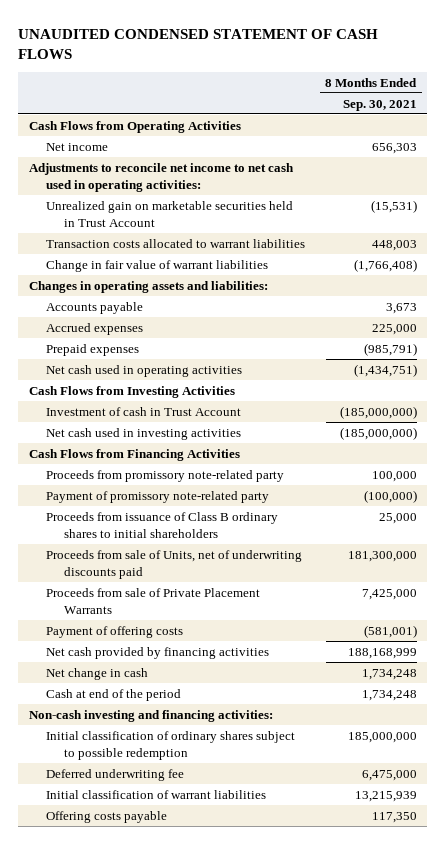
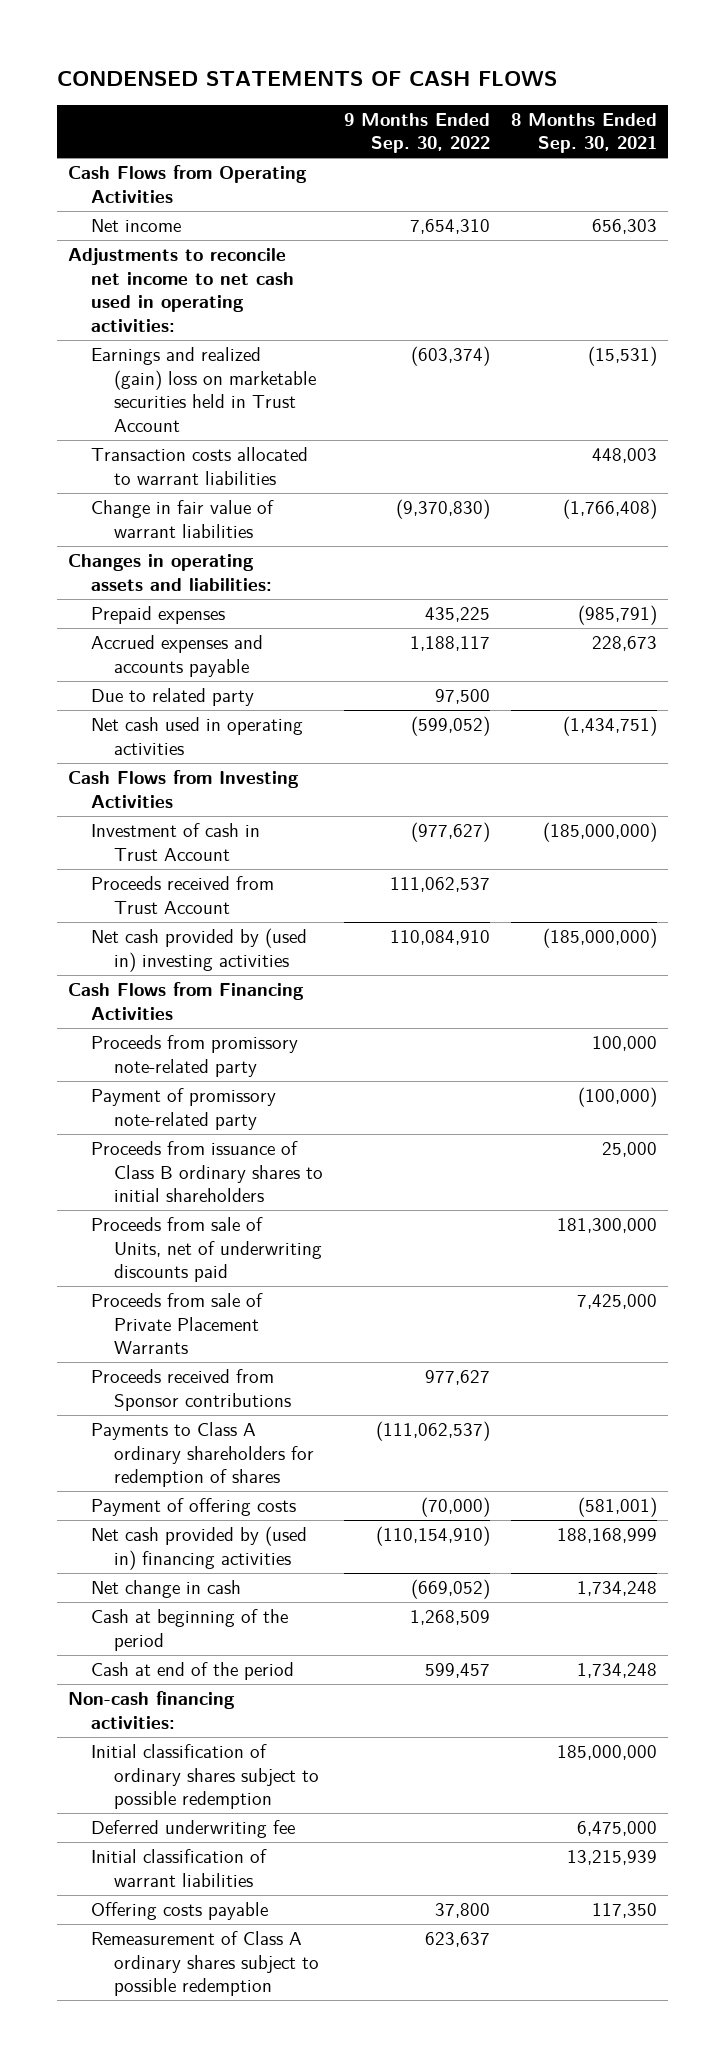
- UNAUDITED CONDENSED STATEMENT OF CASH FLOWS
+ CONDENSED STATEMENTS OF CASH FLOWS
- | 8 Months Ended Sep. 30, 2021
+ | 9 Months Ended Sep. 30, 2022 | 8 Months Ended Sep. 30, 2021
- Unrealized gain on marketable securities held in Trust Account | (15,531)
+ Earnings and realized (gain) loss on marketable securities held in Trust Account | (603,374) | (15,531)
- Accounts payable | 3,673
- Accrued expenses | 225,000
+ Accrued expenses and accounts payable | 1,188,117 | 228,673
+ Due to related party | 97,500 |
- Net cash used in investing activities | (185,000,000)
+ Proceeds received from Trust Account | 111,062,537 |
+ Net cash provided by (used in) investing activities | 110,084,910 | (185,000,000)
+ Proceeds received from Sponsor contributions | 977,627 |
+ Payments to Class A ordinary shareholders for redemption of shares | (111,062,537) |
- Net cash provided by financing activities | 188,168,999
+ Net cash provided by (used in) financing activities | (110,154,910) | 188,168,999
+ Cash at beginning of the period | 1,268,509 |
- Non-cash investing and financing activities:
+ Non-cash financing activities:
+ Remeasurement of Class A ordinary shares subject to possible redemption | 623,637 |

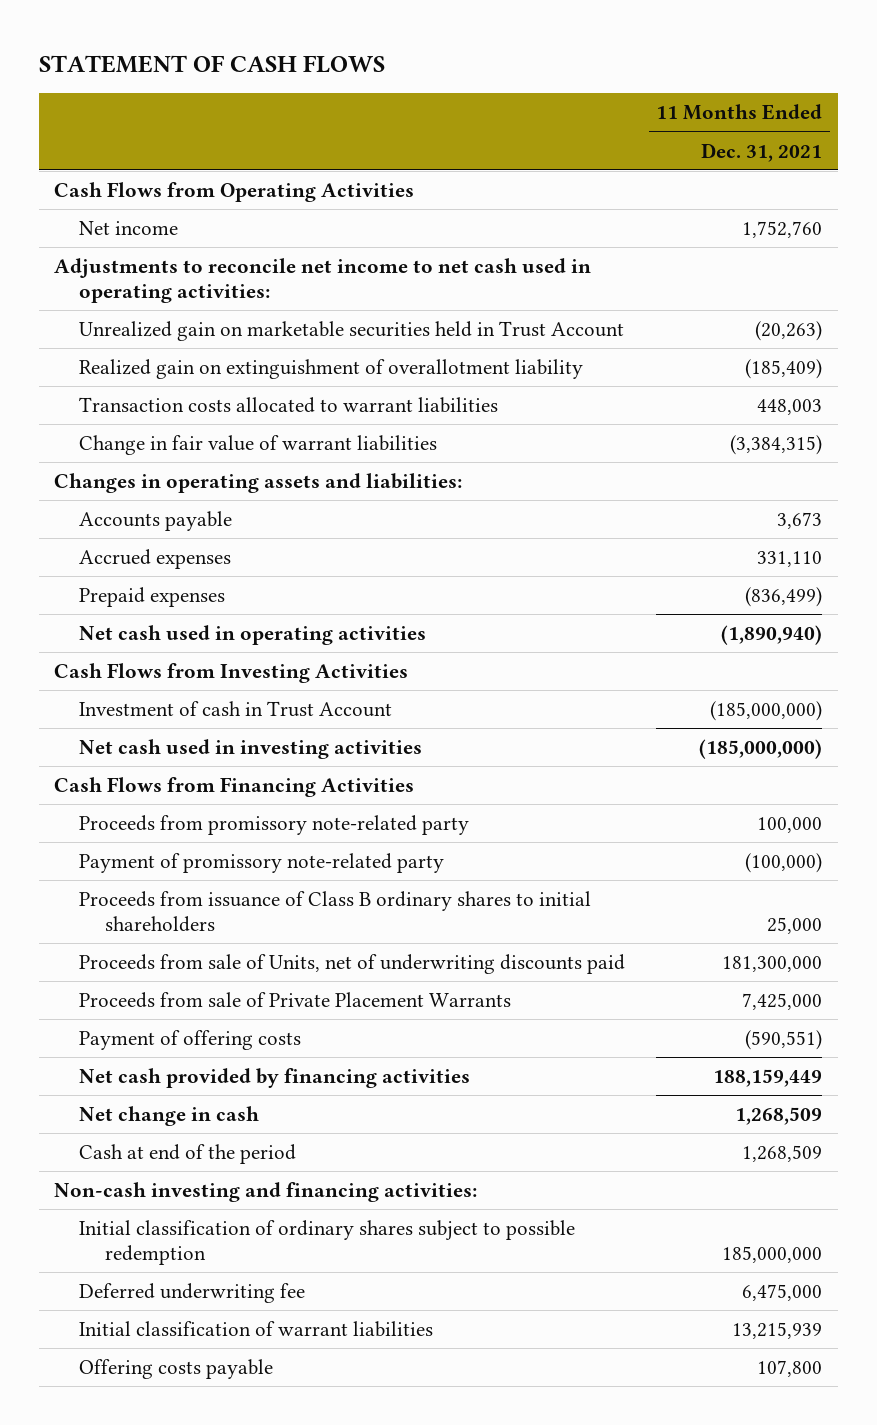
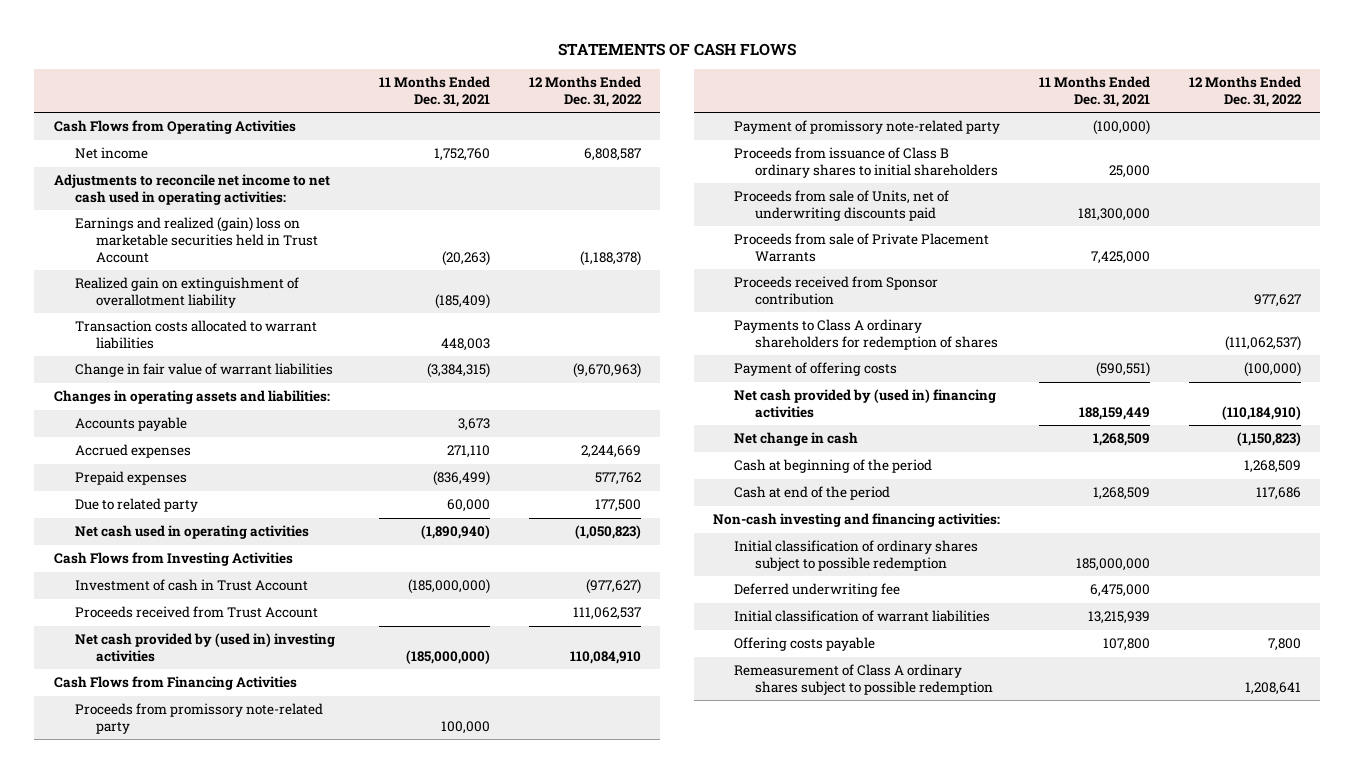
- STATEMENT OF CASH FLOWS
+ STATEMENTS OF CASH FLOWS
- | 11 Months Ended Dec. 31, 2021
+ | 11 Months Ended Dec. 31, 2021 | 12 Months Ended Dec. 31, 2022
- Unrealized gain on marketable securities held in Trust Account | (20,263)
+ Earnings and realized (gain) loss on marketable securities held in Trust Account | (20,263) | (1,188,378)
- Accrued expenses | 331,110
+ Accrued expenses | 271,110 | 2,244,669
+ Due to related party | 60,000 | 177,500
- Net cash used in investing activities | (185,000,000)
+ Proceeds received from Trust Account | | 111,062,537
+ Net cash provided by (used in) investing activities | (185,000,000) | 110,084,910
+ Proceeds received from Sponsor contribution | | 977,627
+ Payments to Class A ordinary shareholders for redemption of shares | | (111,062,537)
- Net cash provided by financing activities | 188,159,449
+ Net cash provided by (used in) financing activities | 188,159,449 | (110,184,910)
+ Cash at beginning of the period | | 1,268,509
+ Remeasurement of Class A ordinary shares subject to possible redemption | | 1,208,641

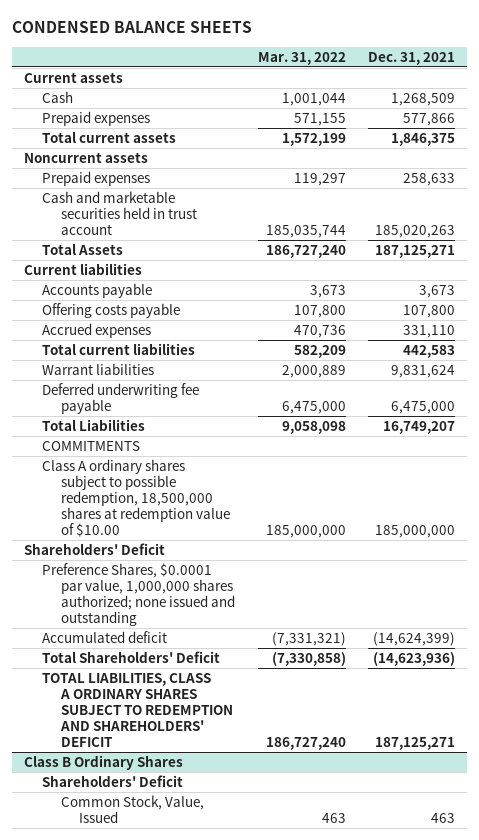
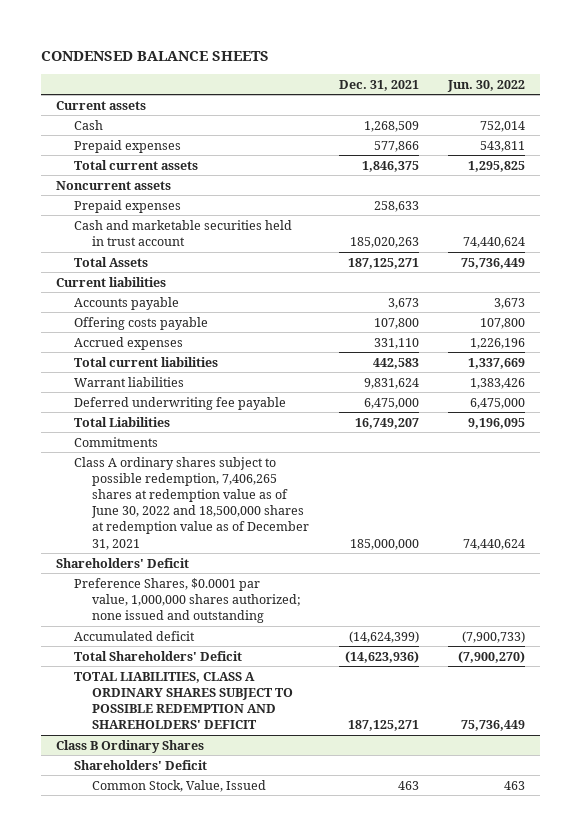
- | Mar. 31, 2022 | Dec. 31, 2021
+ | Dec. 31, 2021 | Jun. 30, 2022
- COMMITMENTS
- Class A ordinary shares subject to possible redemption, 18,500,000 shares at redemption value of $10.00 | 185,000,000 | 185,000,000
+ Commitments
+ Class A ordinary shares subject to possible redemption, 7,406,265 shares at redemption value as of June 30, 2022 and 18,500,000 shares at redemption value as of December 31, 2021 | 185,000,000 | 74,440,624
- TOTAL LIABILITIES, CLASS A ORDINARY SHARES SUBJECT TO REDEMPTION AND SHAREHOLDERS' DEFICIT | 186,727,240 | 187,125,271
+ TOTAL LIABILITIES, CLASS A ORDINARY SHARES SUBJECT TO POSSIBLE REDEMPTION AND SHAREHOLDERS' DEFICIT | 187,125,271 | 75,736,449

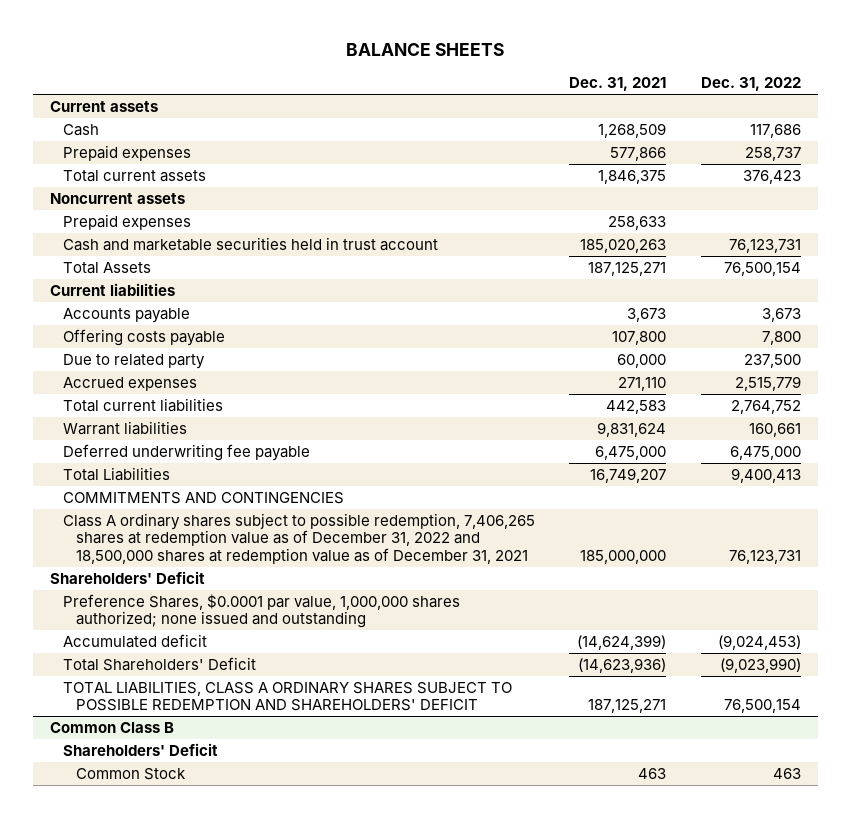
- CONDENSED BALANCE SHEETS
+ BALANCE SHEETS
- | Dec. 31, 2021 | Jun. 30, 2022
+ | Dec. 31, 2021 | Dec. 31, 2022
- Accrued expenses | 331,110 | 1,226,196
+ Due to related party | 60,000 | 237,500
+ Accrued expenses | 271,110 | 2,515,779
- Commitments
- Class A ordinary shares subject to possible redemption, 7,406,265 shares at redemption value as of June 30, 2022 and 18,500,000 shares at redemption value as of December 31, 2021 | 185,000,000 | 74,440,624
+ COMMITMENTS AND CONTINGENCIES
+ Class A ordinary shares subject to possible redemption, 7,406,265 shares at redemption value as of December 31, 2022 and 18,500,000 shares at redemption value as of December 31, 2021 | 185,000,000 | 76,123,731
- Class B Ordinary Shares
+ Common Class B
- Common Stock, Value, Issued | 463 | 463
+ Common Stock | 463 | 463

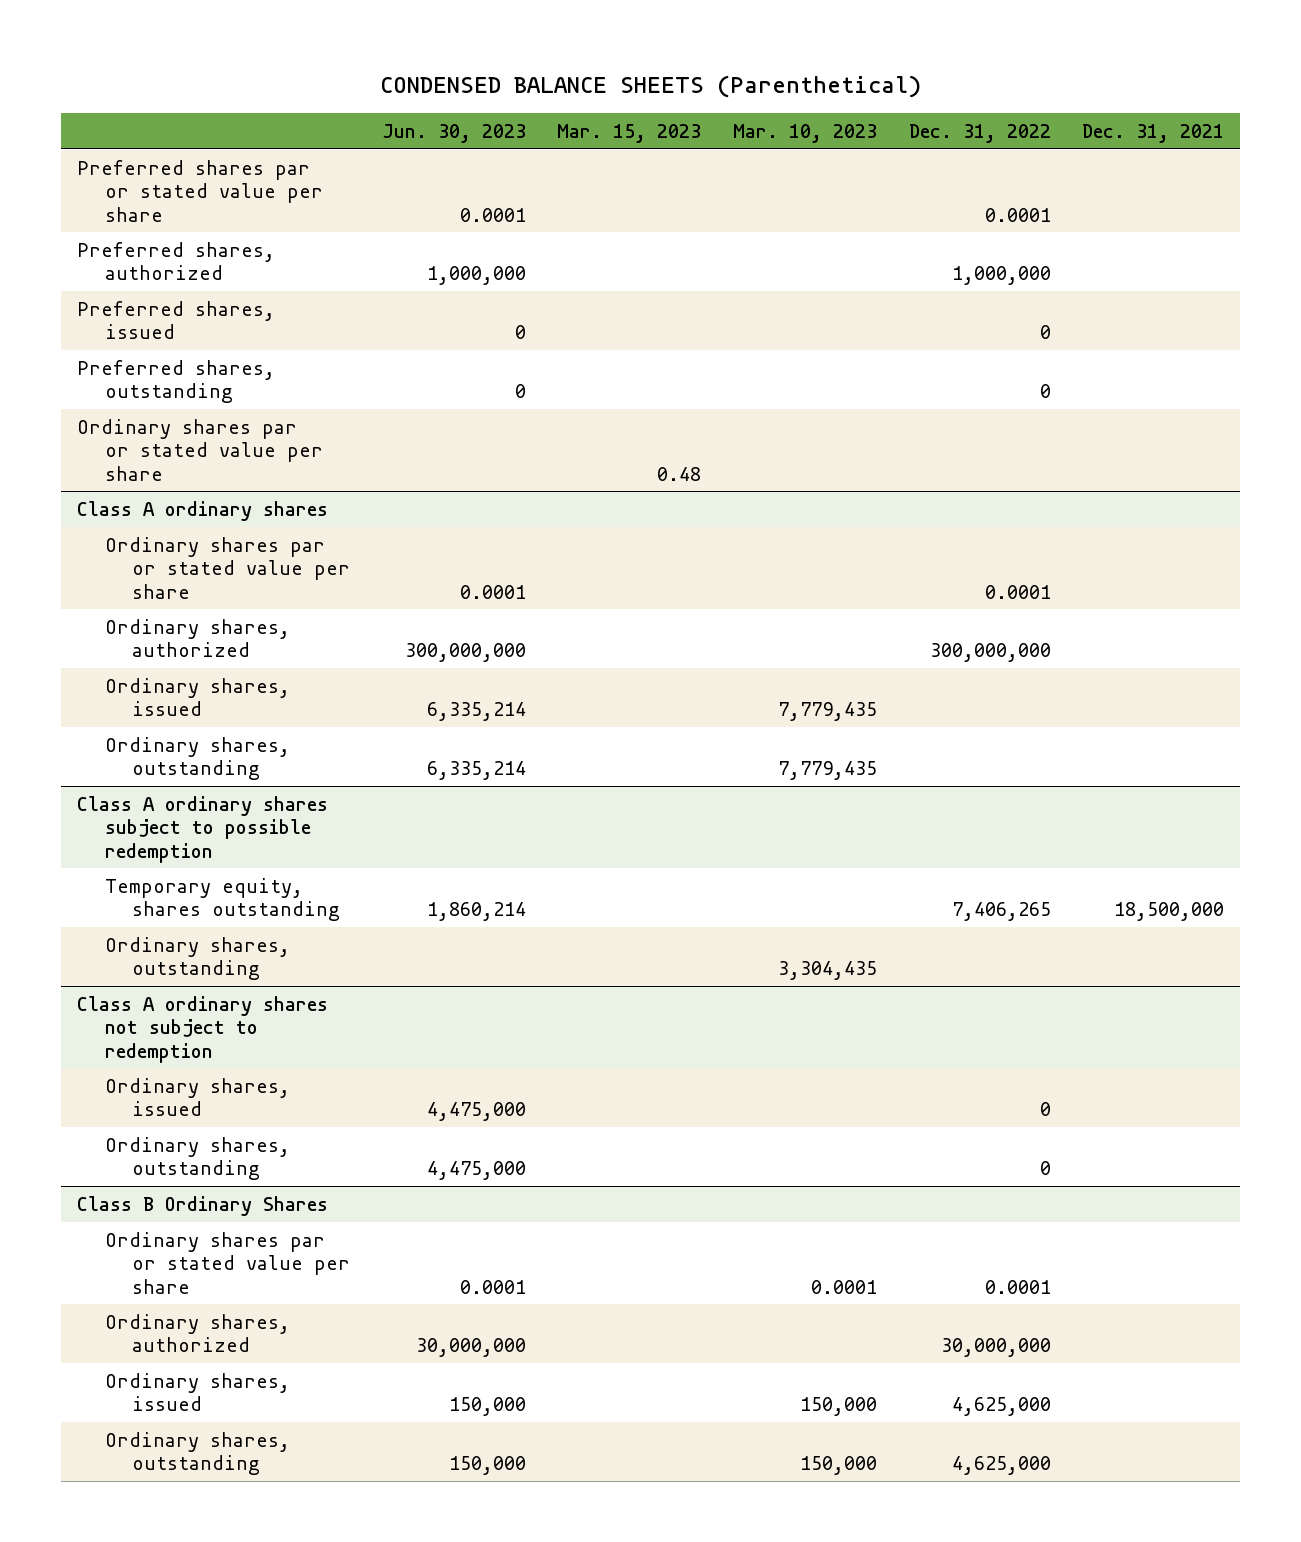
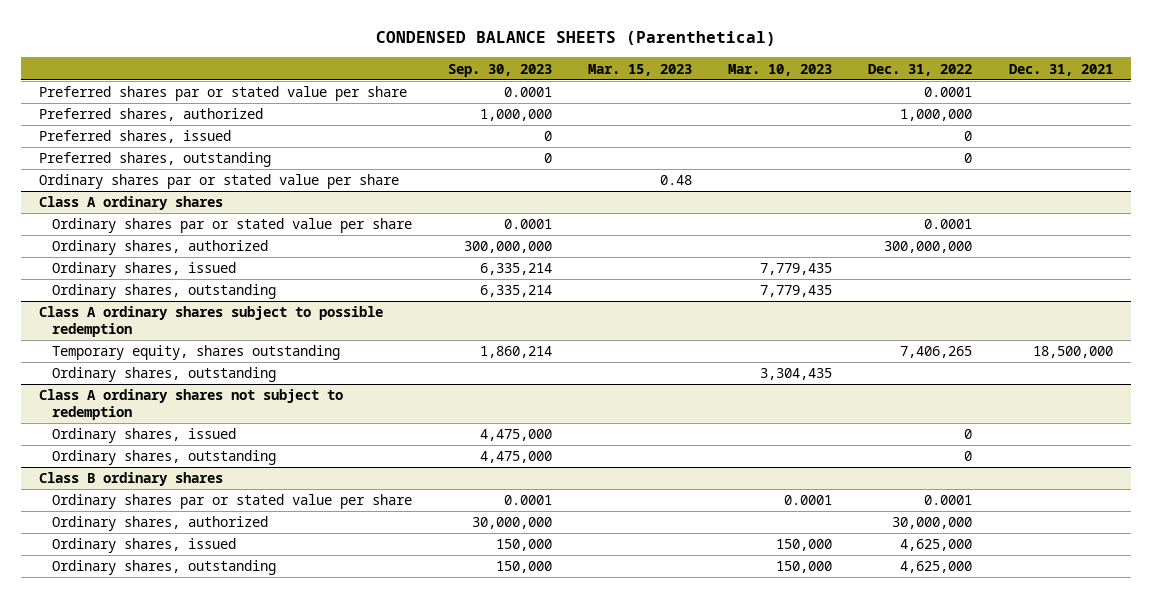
- | Jun. 30, 2023 | Mar. 15, 2023 | Mar. 10, 2023 | Dec. 31, 2022 | Dec. 31, 2021
+ | Sep. 30, 2023 | Mar. 15, 2023 | Mar. 10, 2023 | Dec. 31, 2022 | Dec. 31, 2021
- Class B Ordinary Shares
+ Class B ordinary shares

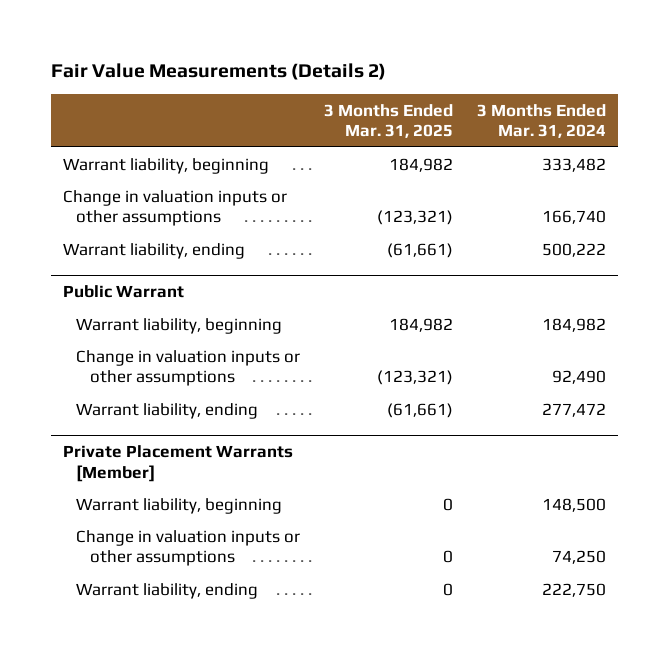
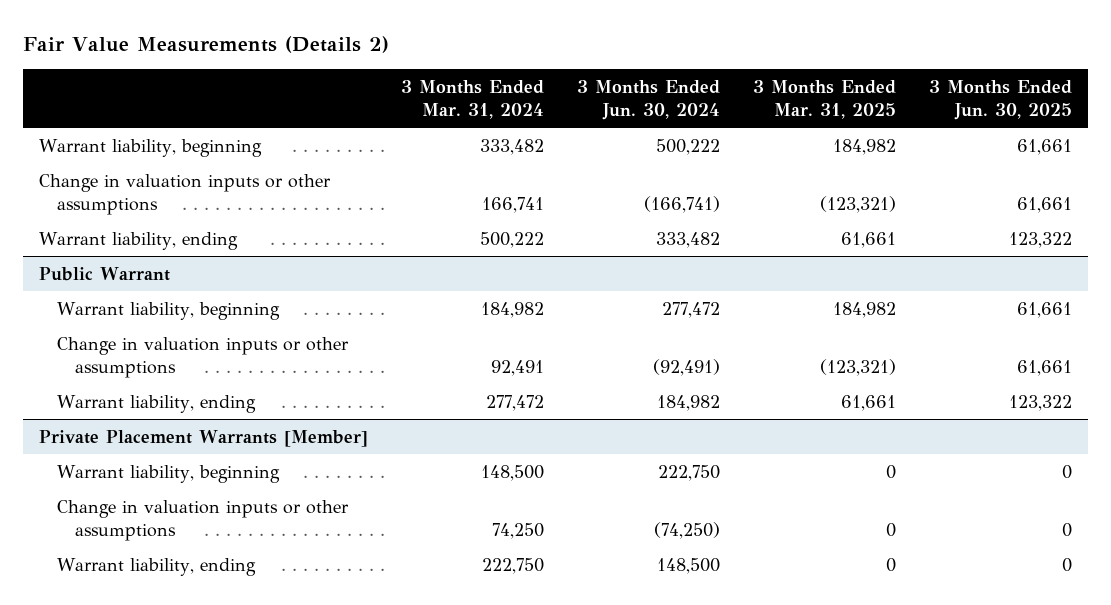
- | 3 Months Ended Mar. 31, 2025 | 3 Months Ended Mar. 31, 2024
+ | 3 Months Ended Mar. 31, 2024 | 3 Months Ended Jun. 30, 2024 | 3 Months Ended Mar. 31, 2025 | 3 Months Ended Jun. 30, 2025
- Change in valuation inputs or other assumptions | (123,321) | 166,740
- Warrant liability, ending | (61,661) | 500,222
+ Change in valuation inputs or other assumptions | 166,741 | (166,741) | (123,321) | 61,661
+ Warrant liability, ending | 500,222 | 333,482 | 61,661 | 123,322
@ Public Warrant
- Change in valuation inputs or other assumptions | (123,321) | 92,490
- Warrant liability, ending | (61,661) | 277,472
+ Change in valuation inputs or other assumptions | 92,491 | (92,491) | (123,321) | 61,661
+ Warrant liability, ending | 277,472 | 184,982 | 61,661 | 123,322

